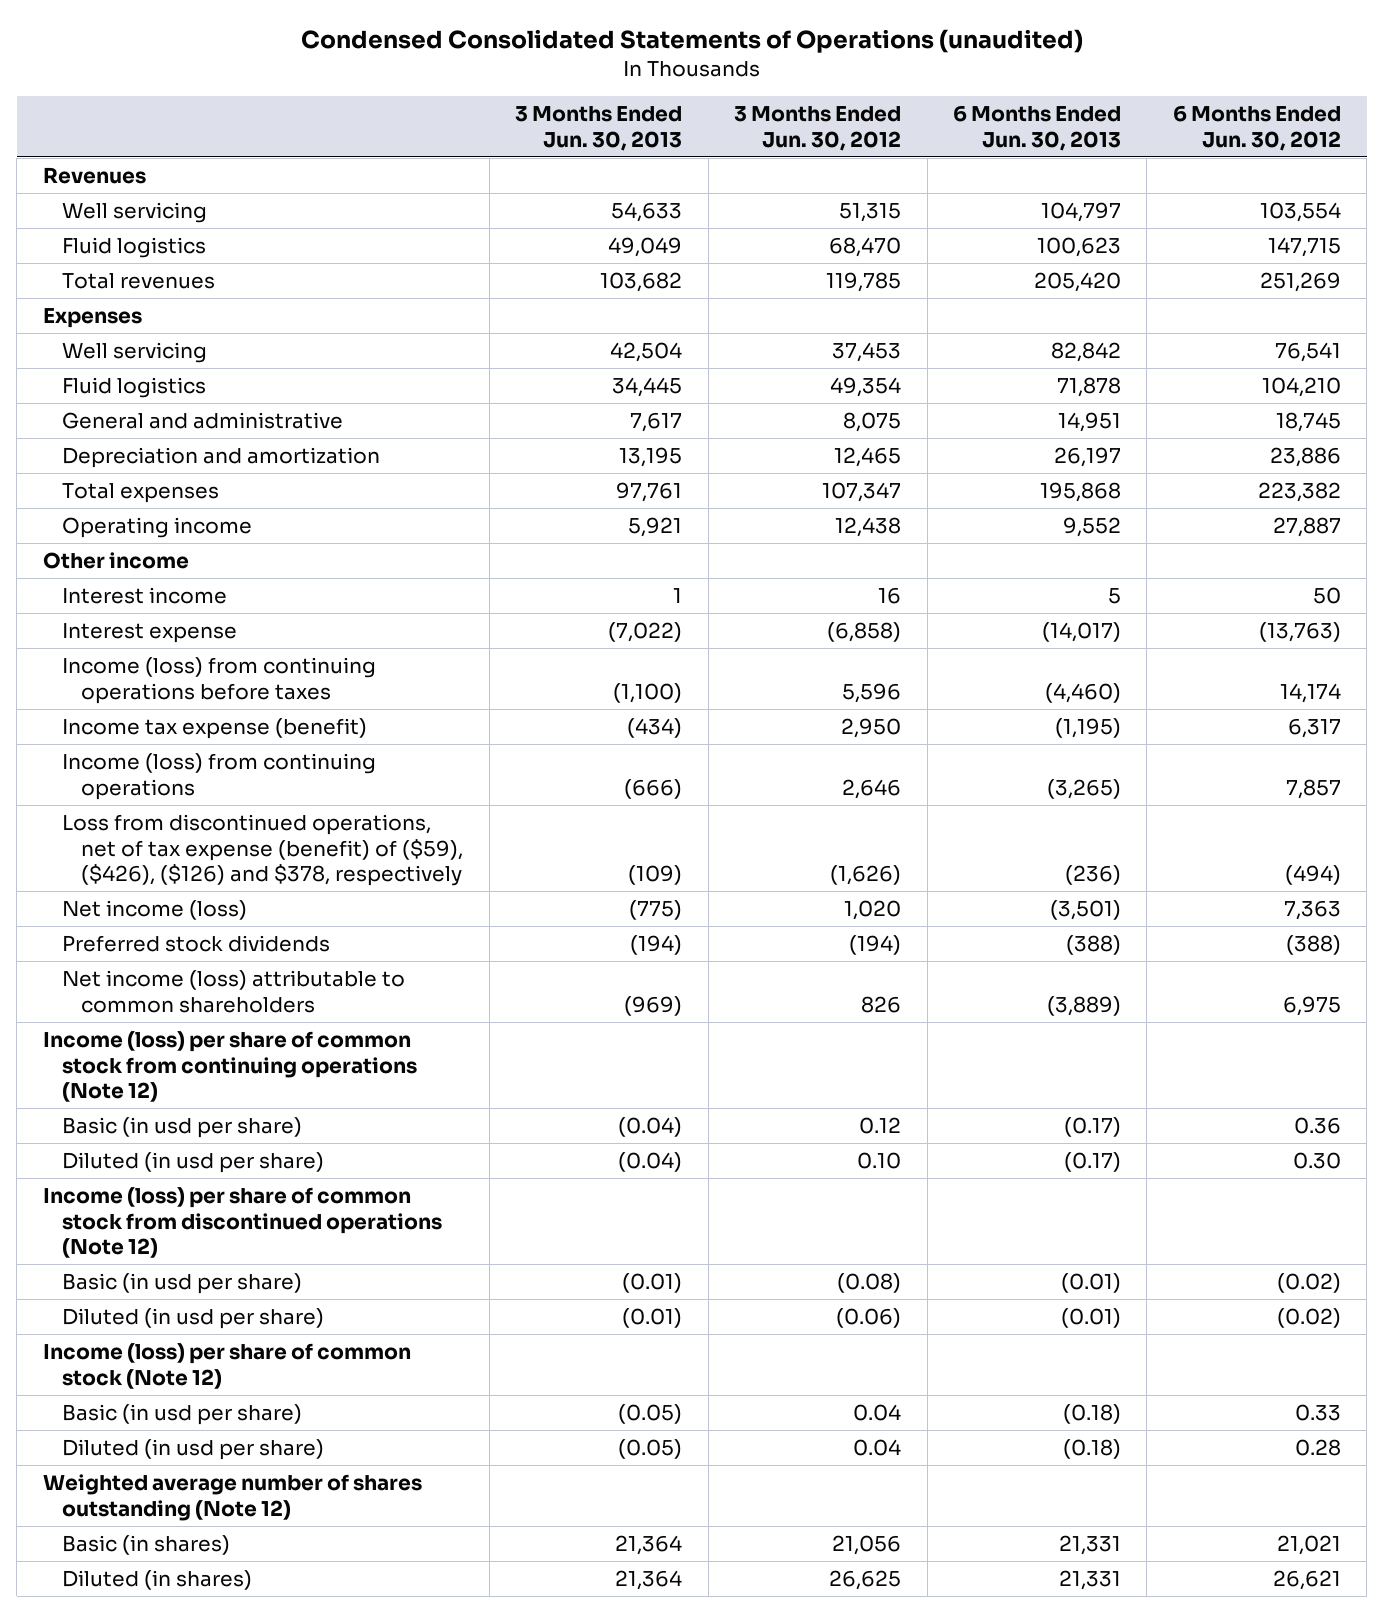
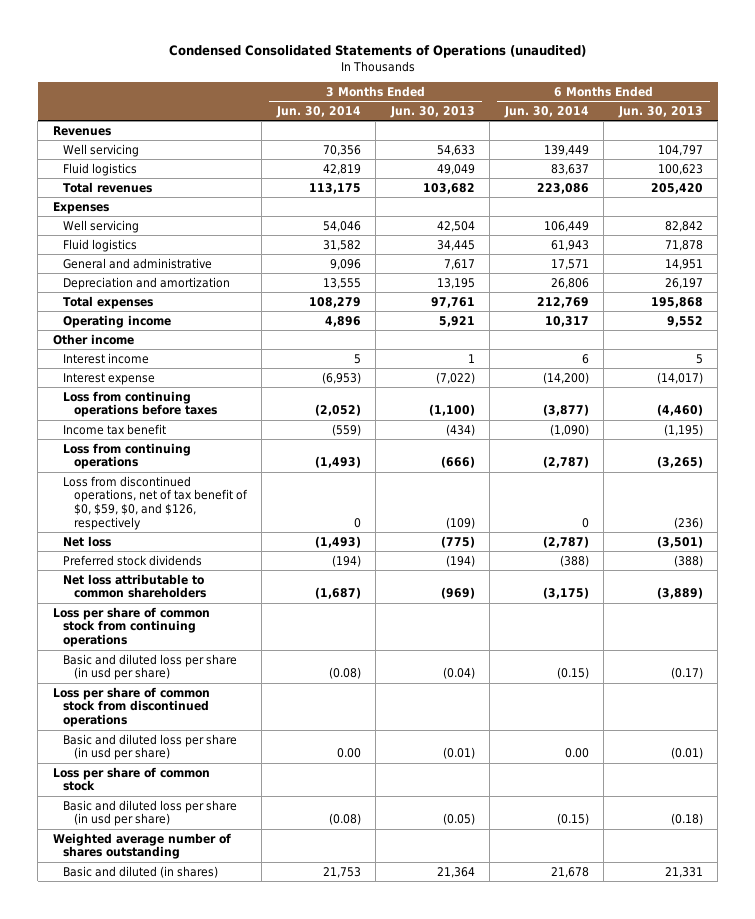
- | 3 Months Ended Jun. 30, 2013 | 3 Months Ended Jun. 30, 2012 | 6 Months Ended Jun. 30, 2013 | 6 Months Ended Jun. 30, 2012
+ | 3 Months Ended Jun. 30, 2014 | 3 Months Ended Jun. 30, 2013 | 6 Months Ended Jun. 30, 2014 | 6 Months Ended Jun. 30, 2013
- Income (loss) from continuing operations before taxes | (1,100) | 5,596 | (4,460) | 14,174
- Income tax expense (benefit) | (434) | 2,950 | (1,195) | 6,317
- Income (loss) from continuing operations | (666) | 2,646 | (3,265) | 7,857
- Loss from discontinued operations, net of tax expense (benefit) of ($59), ($426), ($126) and $378, respectively | (109) | (1,626) | (236) | (494)
- Net income (loss) | (775) | 1,020 | (3,501) | 7,363
+ Loss from continuing operations before taxes | (2,052) | (1,100) | (3,877) | (4,460)
+ Income tax benefit | (559) | (434) | (1,090) | (1,195)
+ Loss from continuing operations | (1,493) | (666) | (2,787) | (3,265)
+ Loss from discontinued operations, net of tax benefit of $0, $59, $0, and $126, respectively | 0 | (109) | 0 | (236)
+ Net loss | (1,493) | (775) | (2,787) | (3,501)
- Net income (loss) attributable to common shareholders | (969) | 826 | (3,889) | 6,975
- Income (loss) per share of common stock from continuing operations (Note 12)
- Basic (in usd per share) | (0.04) | 0.12 | (0.17) | 0.36
- Diluted (in usd per share) | (0.04) | 0.10 | (0.17) | 0.30
- Income (loss) per share of common stock from discontinued operations (Note 12)
- Basic (in usd per share) | (0.01) | (0.08) | (0.01) | (0.02)
- Diluted (in usd per share) | (0.01) | (0.06) | (0.01) | (0.02)
- Income (loss) per share of common stock (Note 12)
- Basic (in usd per share) | (0.05) | 0.04 | (0.18) | 0.33
- Diluted (in usd per share) | (0.05) | 0.04 | (0.18) | 0.28
- Weighted average number of shares outstanding (Note 12)
- Basic (in shares) | 21,364 | 21,056 | 21,331 | 21,021
- Diluted (in shares) | 21,364 | 26,625 | 21,331 | 26,621
+ Net loss attributable to common shareholders | (1,687) | (969) | (3,175) | (3,889)
+ Loss per share of common stock from continuing operations
+ Basic and diluted loss per share (in usd per share) | (0.08) | (0.04) | (0.15) | (0.17)
+ Loss per share of common stock from discontinued operations
+ Basic and diluted loss per share (in usd per share) | 0.00 | (0.01) | 0.00 | (0.01)
+ Loss per share of common stock
+ Basic and diluted loss per share (in usd per share) | (0.08) | (0.05) | (0.15) | (0.18)
+ Weighted average number of shares outstanding
+ Basic and diluted (in shares) | 21,753 | 21,364 | 21,678 | 21,331

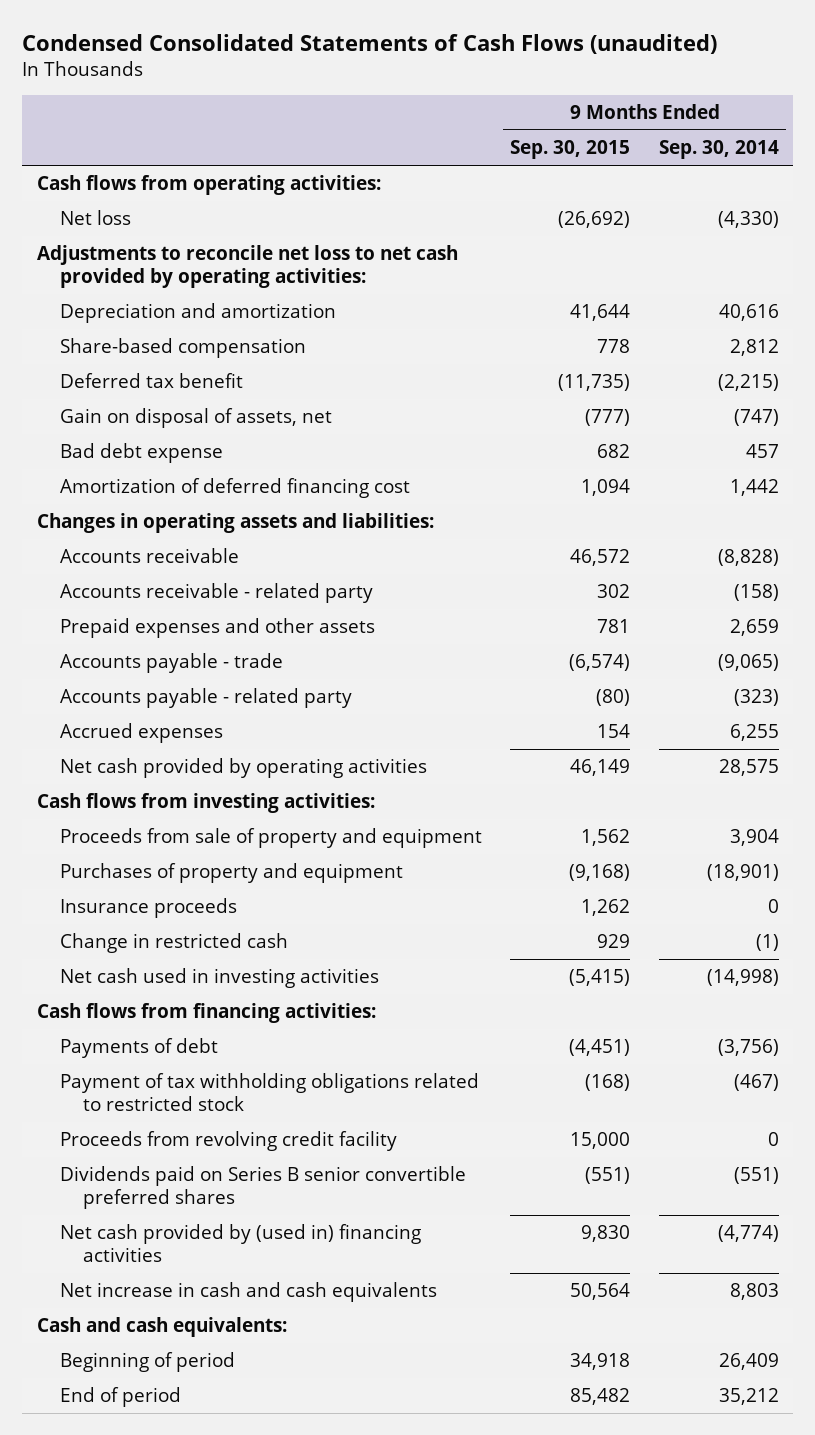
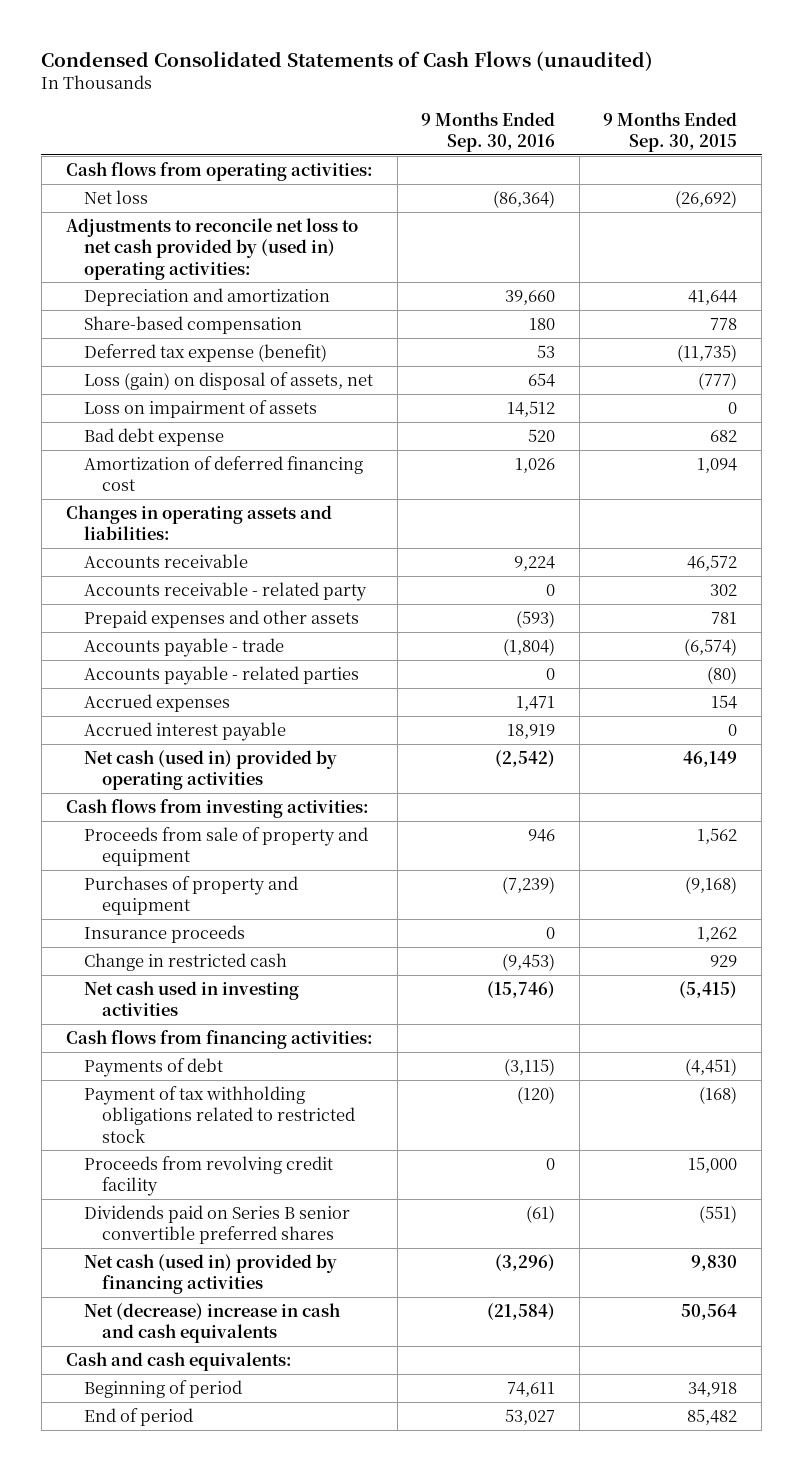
- | 9 Months Ended Sep. 30, 2015 | 9 Months Ended Sep. 30, 2014
+ | 9 Months Ended Sep. 30, 2016 | 9 Months Ended Sep. 30, 2015
- Adjustments to reconcile net loss to net cash provided by operating activities:
+ Adjustments to reconcile net loss to net cash provided by (used in) operating activities:
- Deferred tax benefit | (11,735) | (2,215)
- Gain on disposal of assets, net | (777) | (747)
+ Deferred tax expense (benefit) | 53 | (11,735)
+ Loss (gain) on disposal of assets, net | 654 | (777)
+ Loss on impairment of assets | 14,512 | 0
- Accounts payable - related party | (80) | (323)
+ Accounts payable - related parties | 0 | (80)
- Net cash provided by operating activities | 46,149 | 28,575
+ Accrued interest payable | 18,919 | 0
+ Net cash (used in) provided by operating activities | (2,542) | 46,149
- Net cash provided by (used in) financing activities | 9,830 | (4,774)
- Net increase in cash and cash equivalents | 50,564 | 8,803
+ Net cash (used in) provided by financing activities | (3,296) | 9,830
+ Net (decrease) increase in cash and cash equivalents | (21,584) | 50,564

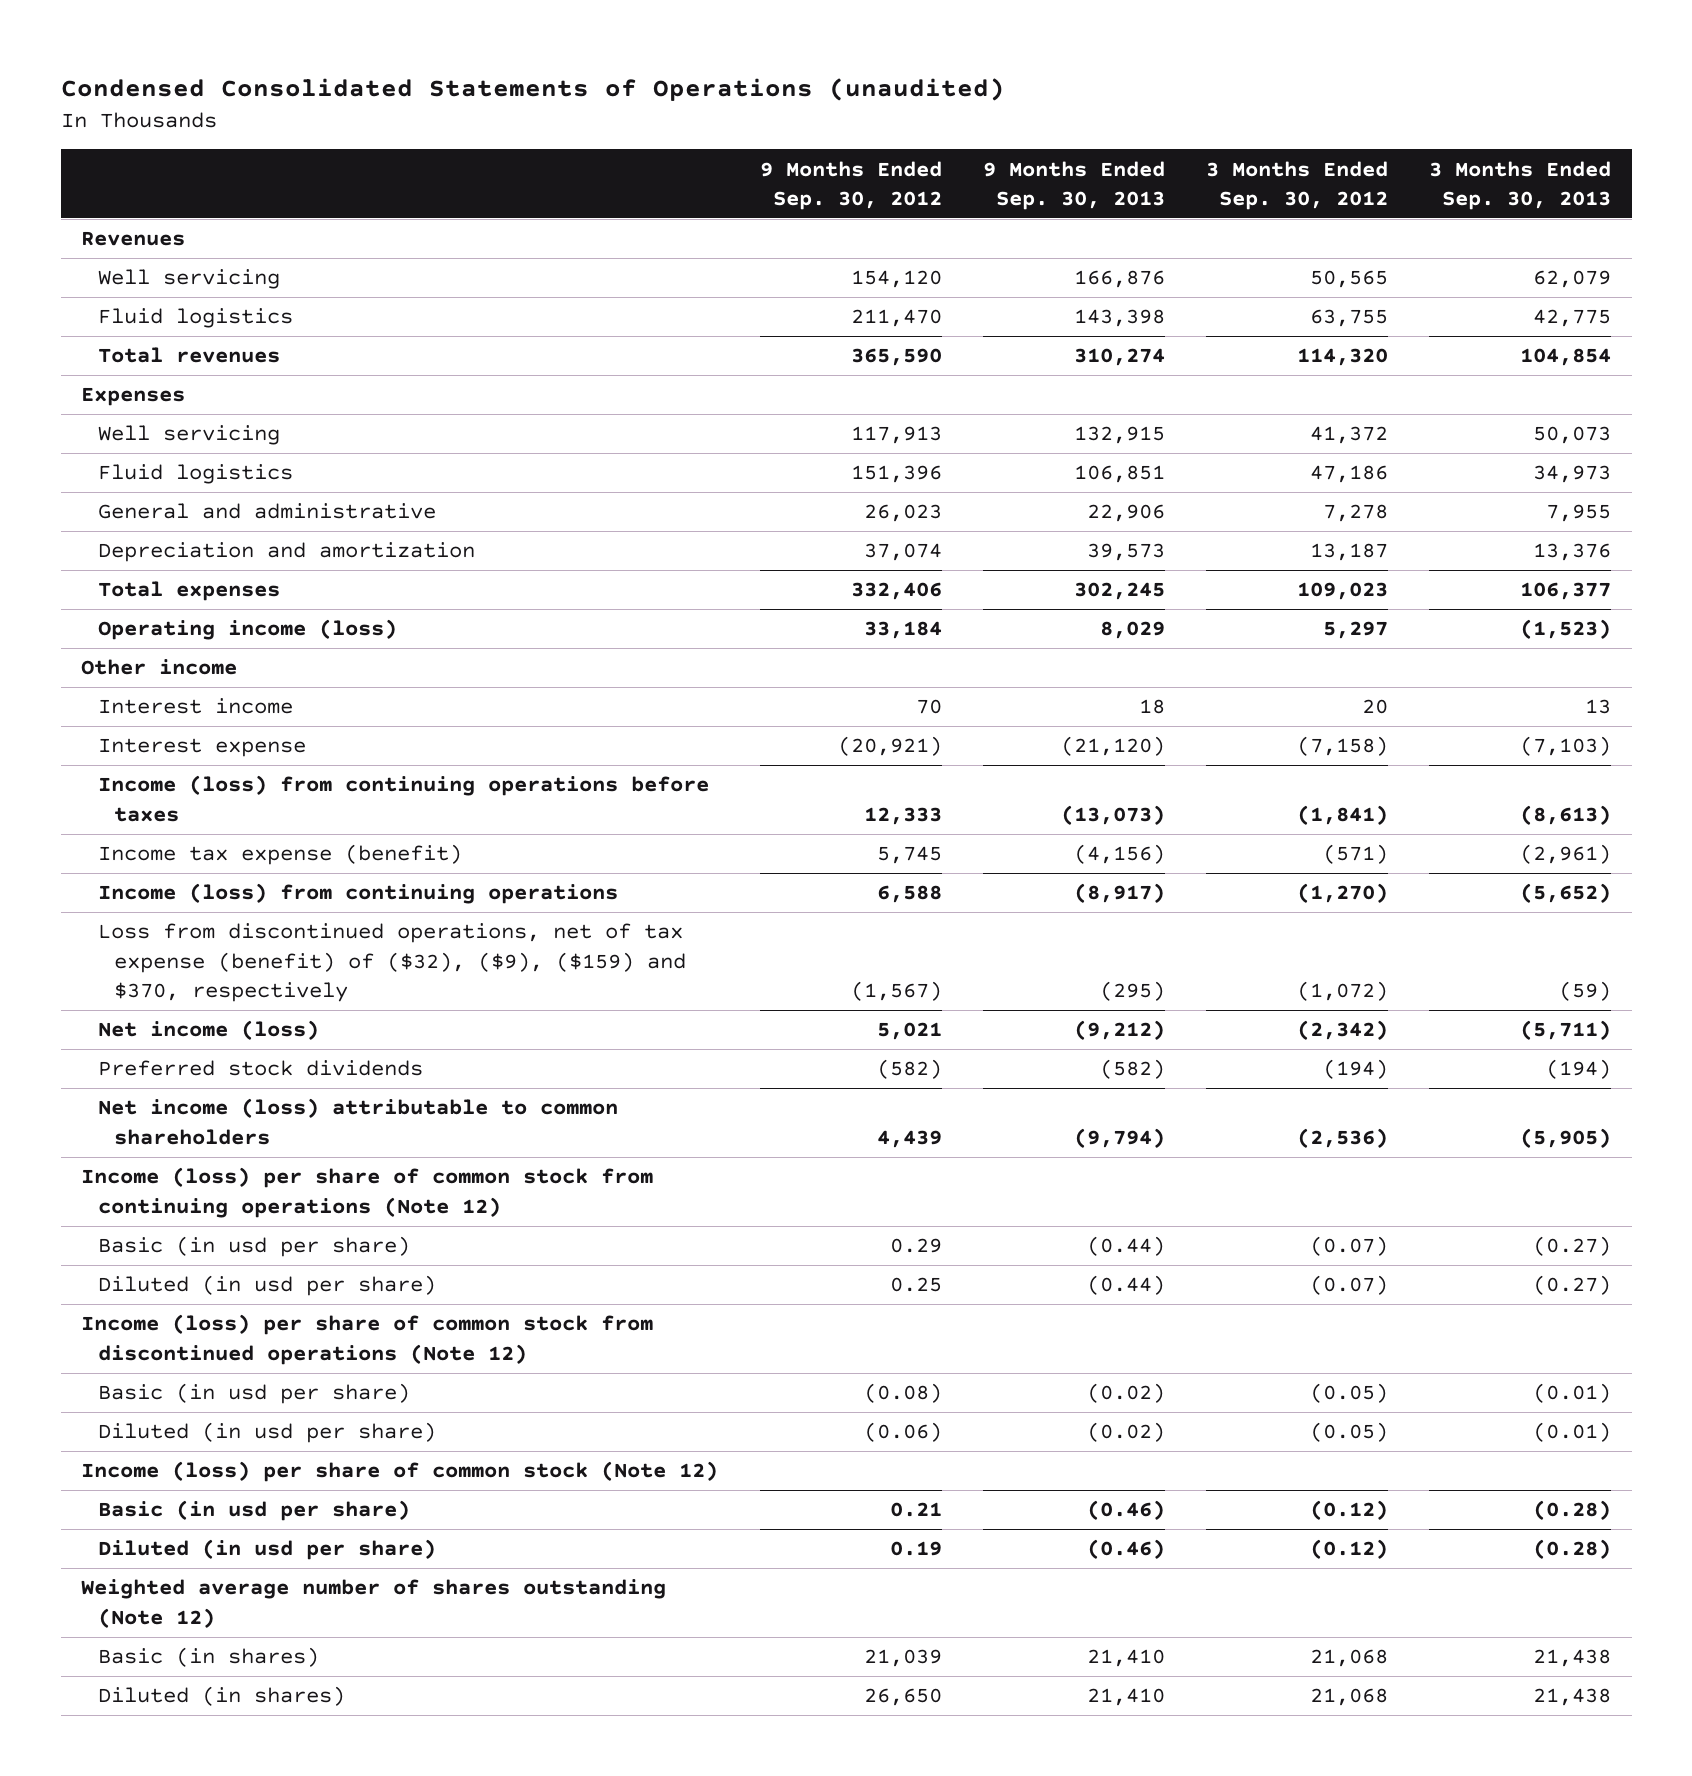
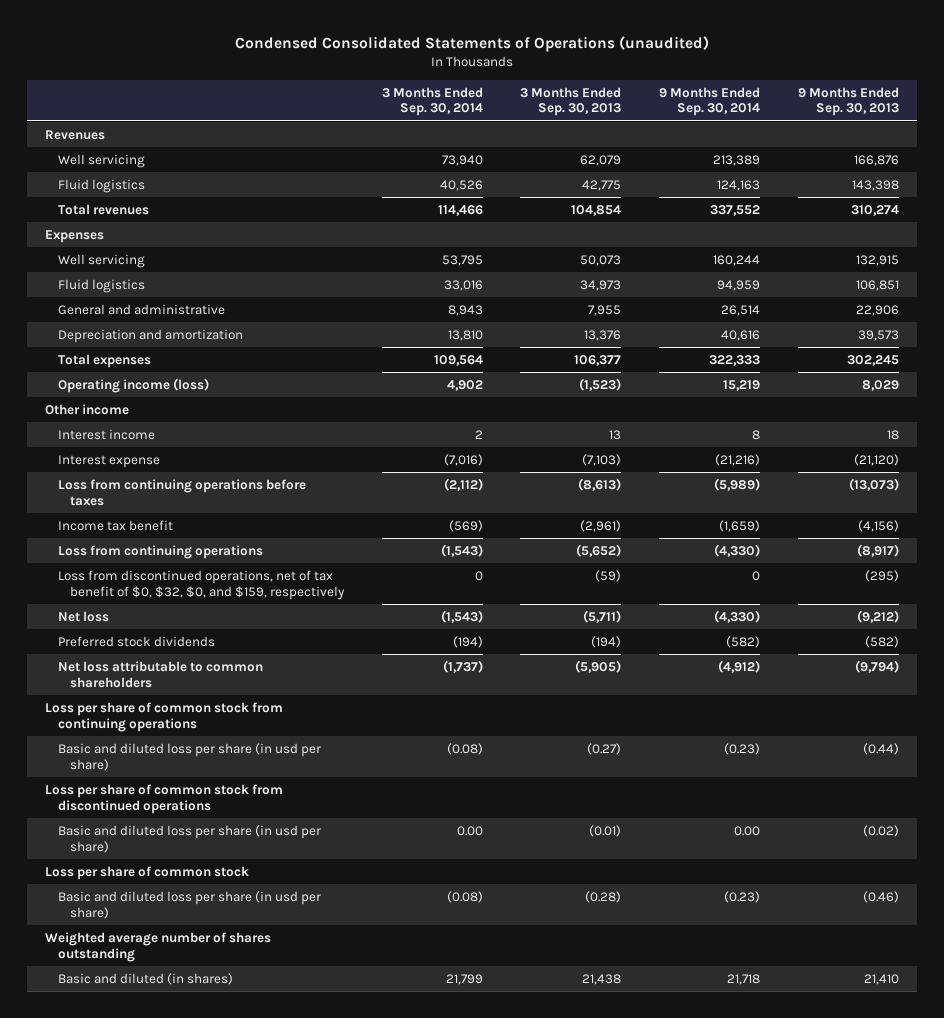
- | 9 Months Ended Sep. 30, 2012 | 9 Months Ended Sep. 30, 2013 | 3 Months Ended Sep. 30, 2012 | 3 Months Ended Sep. 30, 2013
+ | 3 Months Ended Sep. 30, 2014 | 3 Months Ended Sep. 30, 2013 | 9 Months Ended Sep. 30, 2014 | 9 Months Ended Sep. 30, 2013
- Income (loss) from continuing operations before taxes | 12,333 | (13,073) | (1,841) | (8,613)
- Income tax expense (benefit) | 5,745 | (4,156) | (571) | (2,961)
- Income (loss) from continuing operations | 6,588 | (8,917) | (1,270) | (5,652)
- Loss from discontinued operations, net of tax expense (benefit) of ($32), ($9), ($159) and $370, respectively | (1,567) | (295) | (1,072) | (59)
- Net income (loss) | 5,021 | (9,212) | (2,342) | (5,711)
+ Loss from continuing operations before taxes | (2,112) | (8,613) | (5,989) | (13,073)
+ Income tax benefit | (569) | (2,961) | (1,659) | (4,156)
+ Loss from continuing operations | (1,543) | (5,652) | (4,330) | (8,917)
+ Loss from discontinued operations, net of tax benefit of $0, $32, $0, and $159, respectively | 0 | (59) | 0 | (295)
+ Net loss | (1,543) | (5,711) | (4,330) | (9,212)
- Net income (loss) attributable to common shareholders | 4,439 | (9,794) | (2,536) | (5,905)
- Income (loss) per share of common stock from continuing operations (Note 12)
- Basic (in usd per share) | 0.29 | (0.44) | (0.07) | (0.27)
- Diluted (in usd per share) | 0.25 | (0.44) | (0.07) | (0.27)
- Income (loss) per share of common stock from discontinued operations (Note 12)
- Basic (in usd per share) | (0.08) | (0.02) | (0.05) | (0.01)
- Diluted (in usd per share) | (0.06) | (0.02) | (0.05) | (0.01)
- Income (loss) per share of common stock (Note 12)
- Basic (in usd per share) | 0.21 | (0.46) | (0.12) | (0.28)
- Diluted (in usd per share) | 0.19 | (0.46) | (0.12) | (0.28)
- Weighted average number of shares outstanding (Note 12)
- Basic (in shares) | 21,039 | 21,410 | 21,068 | 21,438
- Diluted (in shares) | 26,650 | 21,410 | 21,068 | 21,438
+ Net loss attributable to common shareholders | (1,737) | (5,905) | (4,912) | (9,794)
+ Loss per share of common stock from continuing operations
+ Basic and diluted loss per share (in usd per share) | (0.08) | (0.27) | (0.23) | (0.44)
+ Loss per share of common stock from discontinued operations
+ Basic and diluted loss per share (in usd per share) | 0.00 | (0.01) | 0.00 | (0.02)
+ Loss per share of common stock
+ Basic and diluted loss per share (in usd per share) | (0.08) | (0.28) | (0.23) | (0.46)
+ Weighted average number of shares outstanding
+ Basic and diluted (in shares) | 21,799 | 21,438 | 21,718 | 21,410

